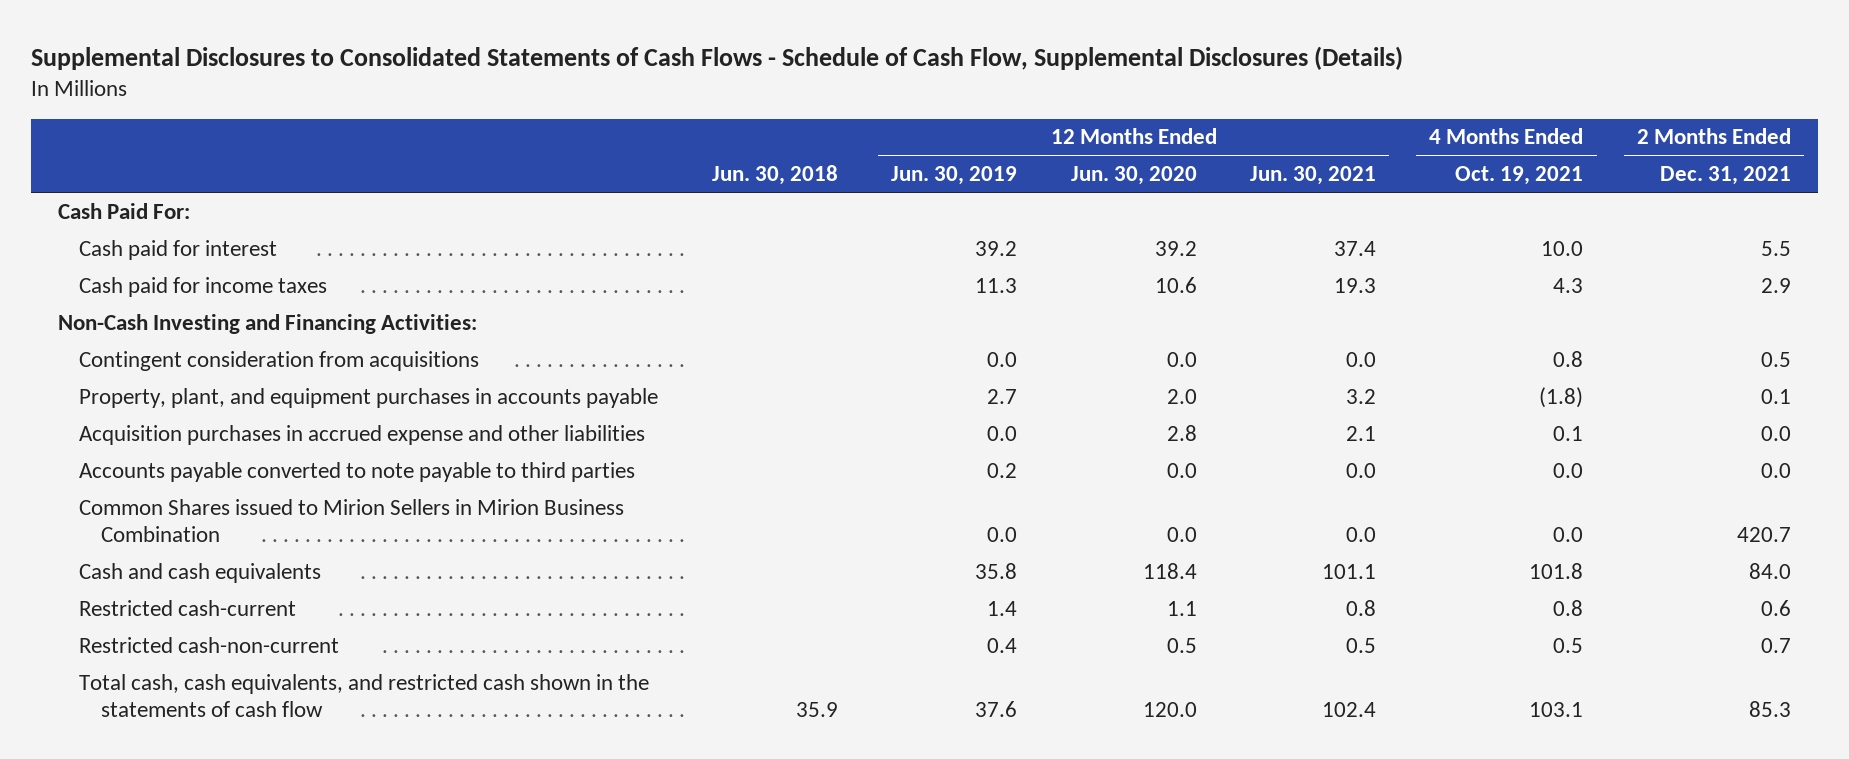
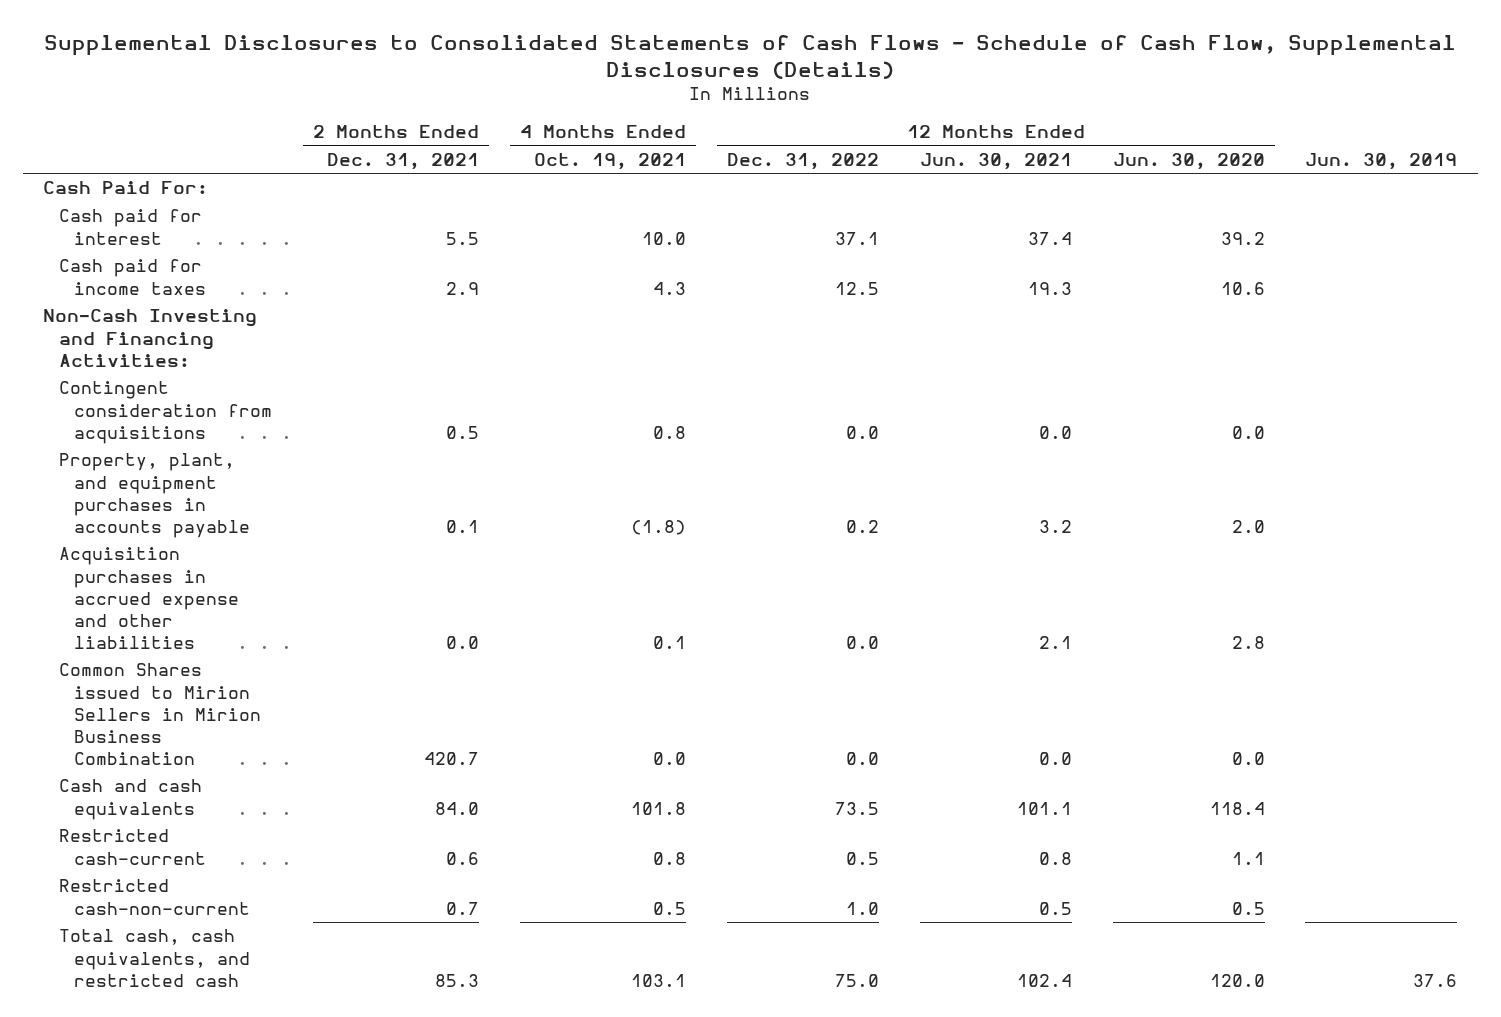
- | Jun. 30, 2018 | 12 Months Ended Jun. 30, 2019 | 12 Months Ended Jun. 30, 2020 | 12 Months Ended Jun. 30, 2021 | 4 Months Ended Oct. 19, 2021 | 2 Months Ended Dec. 31, 2021
+ | 2 Months Ended Dec. 31, 2021 | 4 Months Ended Oct. 19, 2021 | 12 Months Ended Dec. 31, 2022 | 12 Months Ended Jun. 30, 2021 | 12 Months Ended Jun. 30, 2020 | Jun. 30, 2019
- Accounts payable converted to note payable to third parties | | 0.2 | 0.0 | 0.0 | 0.0 | 0.0
- Total cash, cash equivalents, and restricted cash shown in the statements of cash flow | 35.9 | 37.6 | 120.0 | 102.4 | 103.1 | 85.3
+ Total cash, cash equivalents, and restricted cash | 85.3 | 103.1 | 75.0 | 102.4 | 120.0 | 37.6

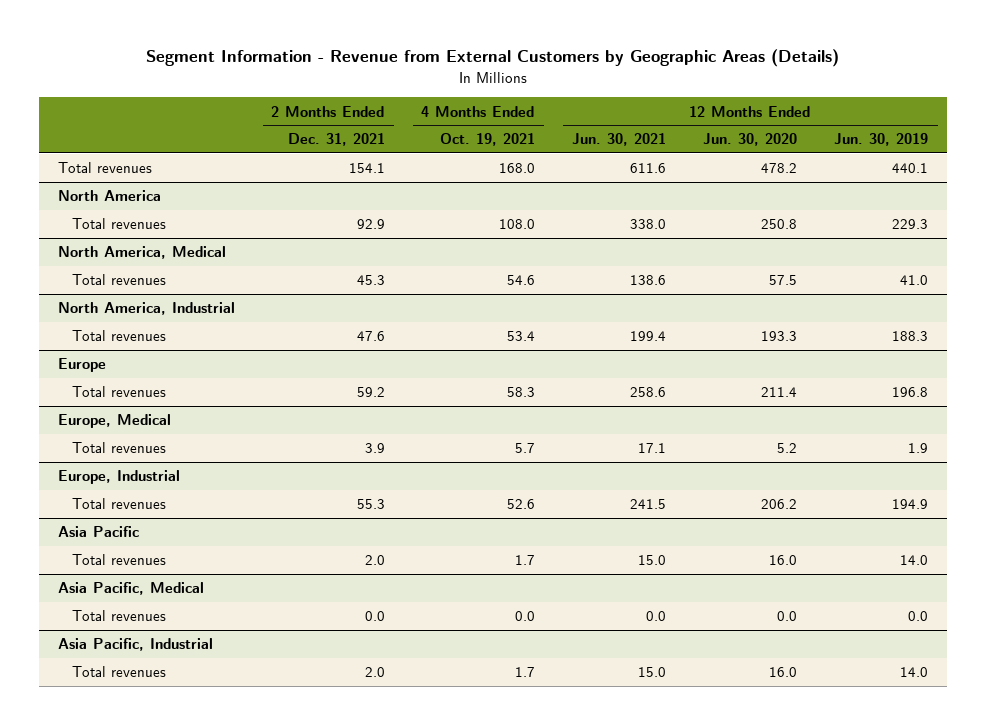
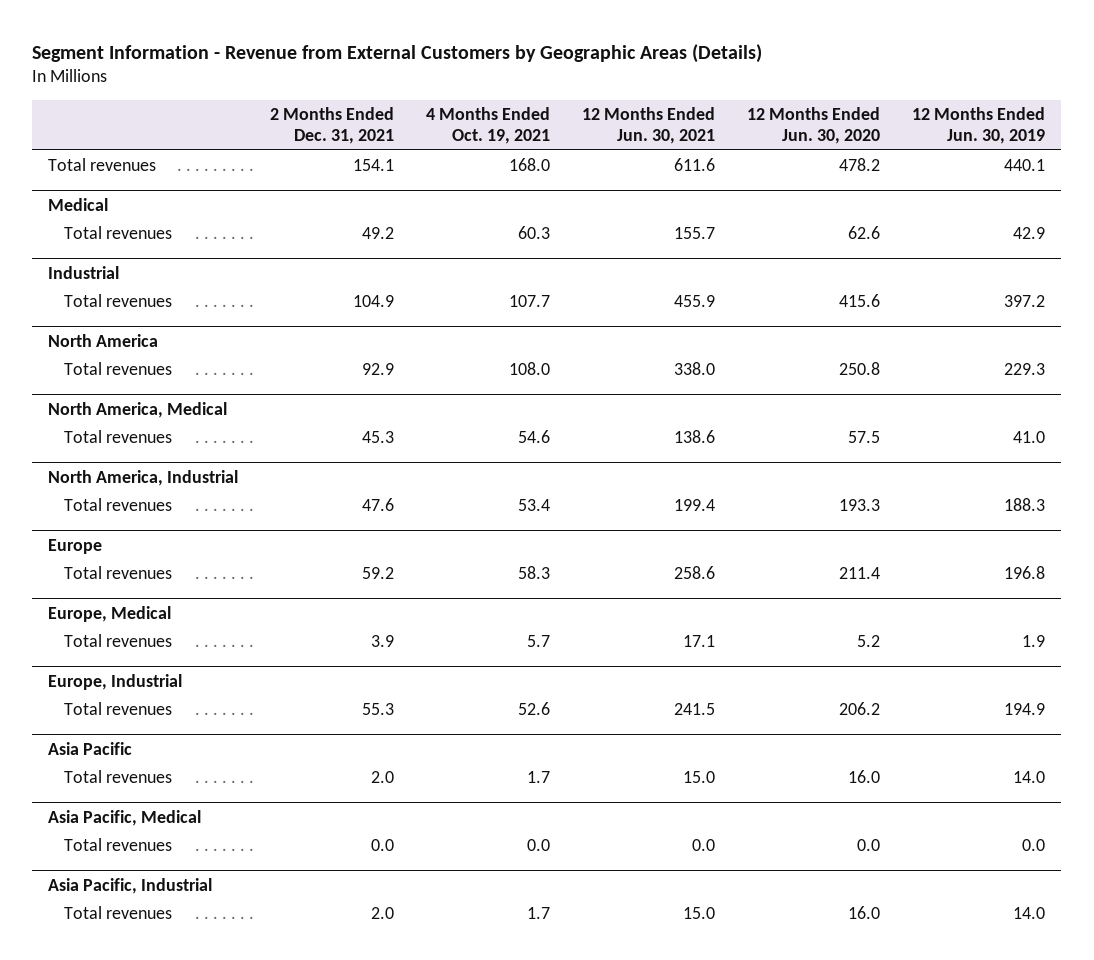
+ Medical
+ Total revenues | 49.2 | 60.3 | 155.7 | 62.6 | 42.9
+ Industrial
+ Total revenues | 104.9 | 107.7 | 455.9 | 415.6 | 397.2

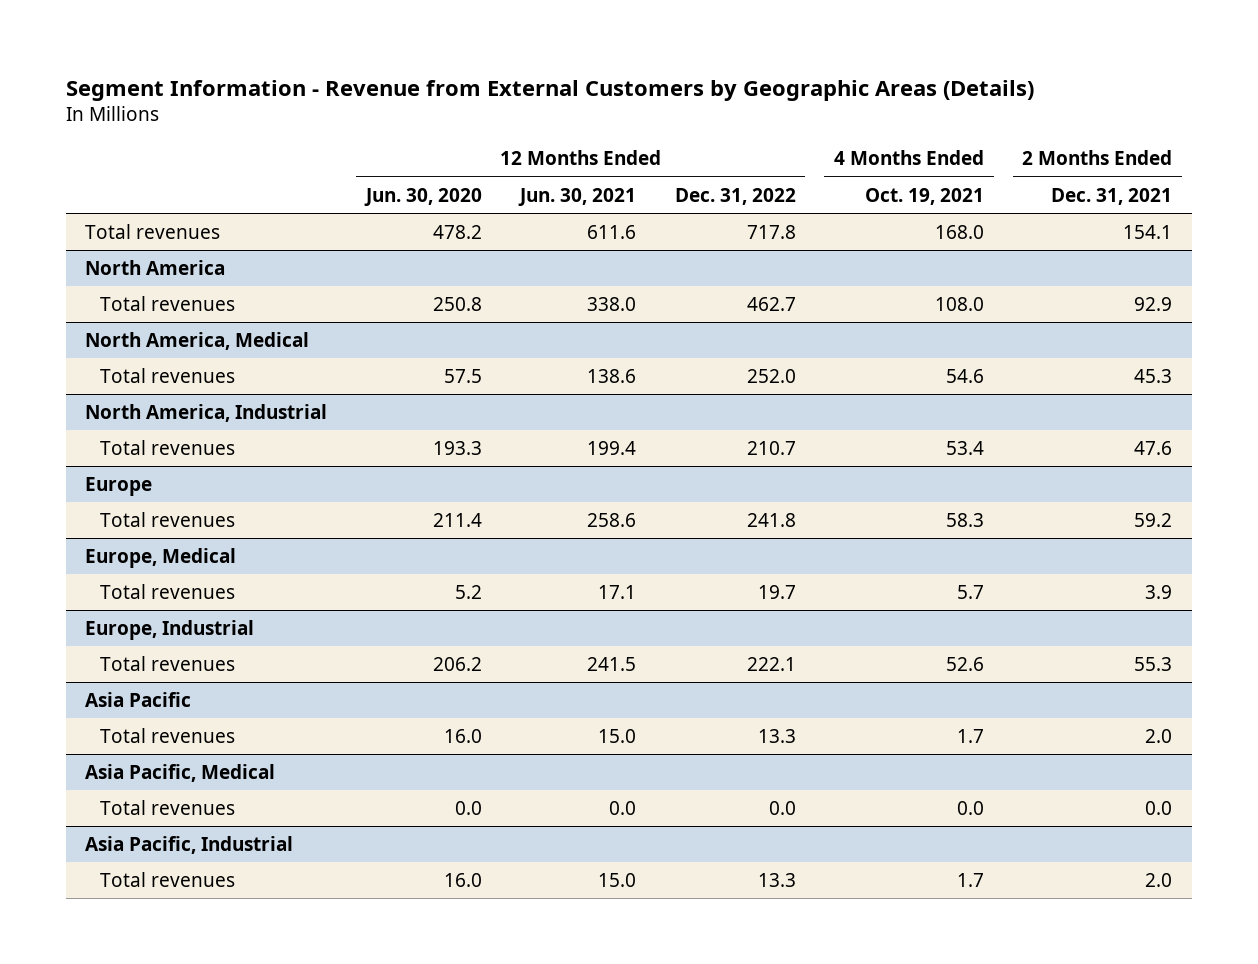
- | 2 Months Ended Dec. 31, 2021 | 4 Months Ended Oct. 19, 2021 | 12 Months Ended Jun. 30, 2021 | 12 Months Ended Jun. 30, 2020 | 12 Months Ended Jun. 30, 2019
+ | 12 Months Ended Jun. 30, 2020 | 12 Months Ended Jun. 30, 2021 | 12 Months Ended Dec. 31, 2022 | 4 Months Ended Oct. 19, 2021 | 2 Months Ended Dec. 31, 2021
- Medical
- Total revenues | 49.2 | 60.3 | 155.7 | 62.6 | 42.9
- Industrial
- Total revenues | 104.9 | 107.7 | 455.9 | 415.6 | 397.2

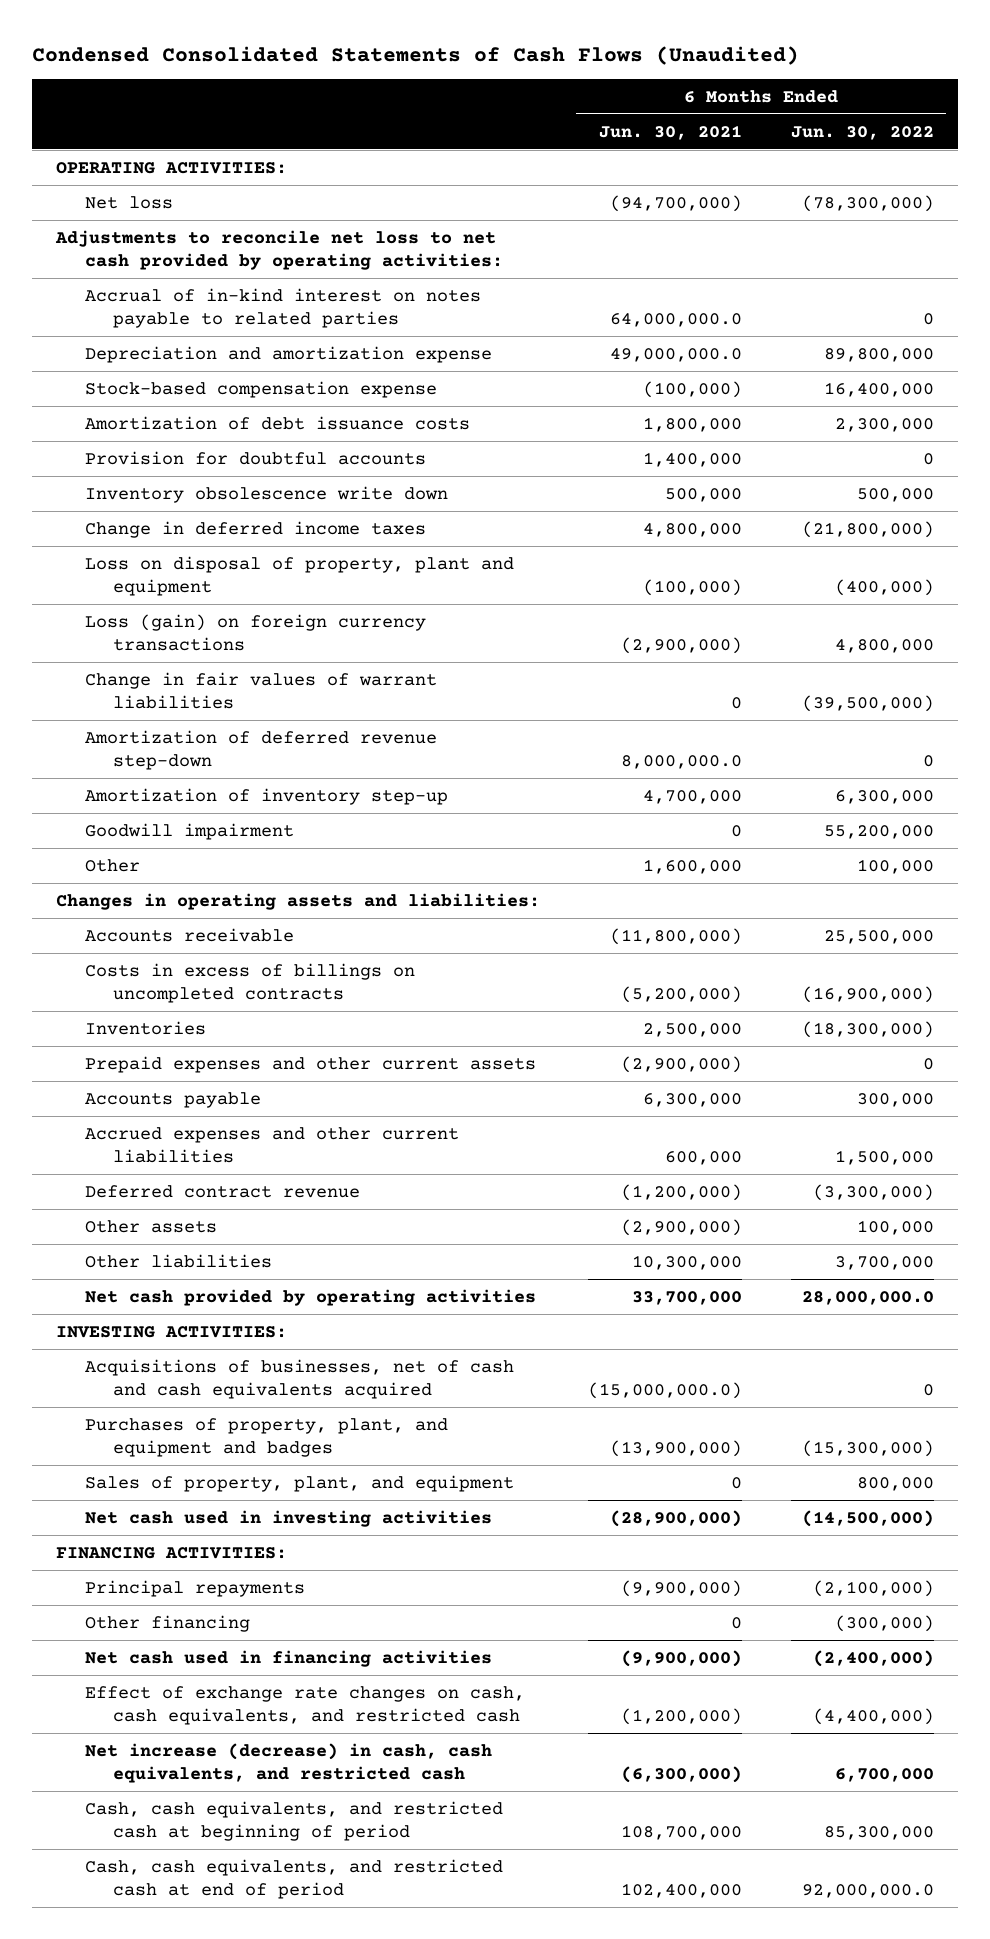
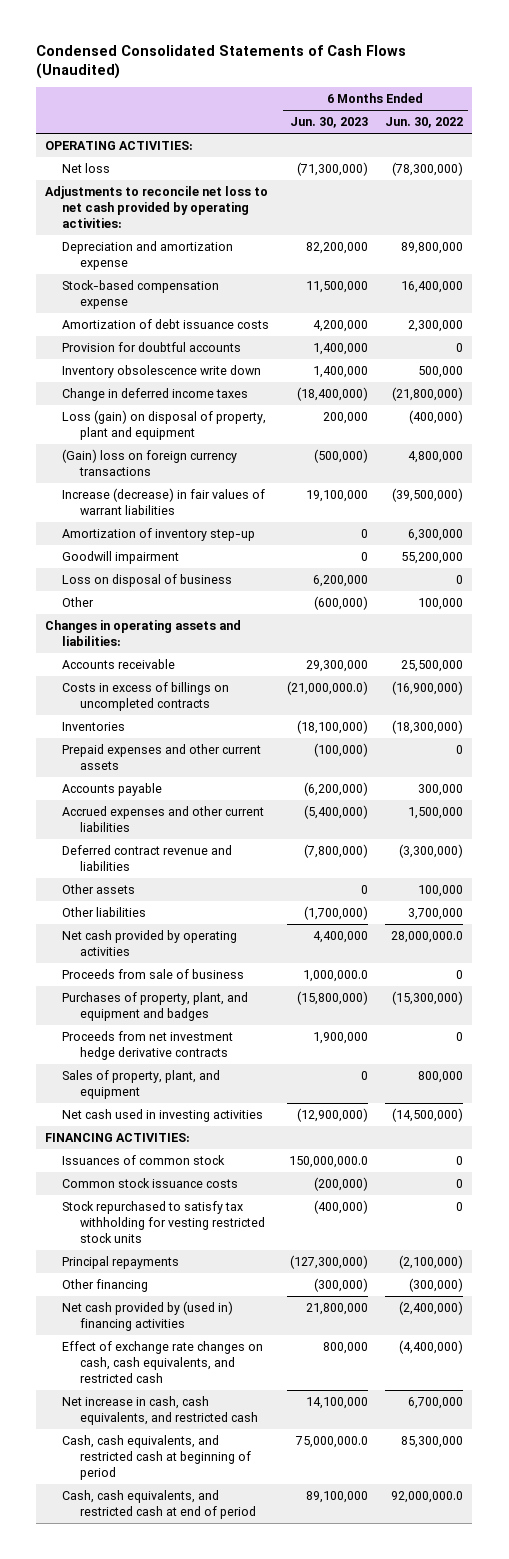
- | 6 Months Ended Jun. 30, 2021 | 6 Months Ended Jun. 30, 2022
+ | 6 Months Ended Jun. 30, 2023 | 6 Months Ended Jun. 30, 2022
- Accrual of in-kind interest on notes payable to related parties | 64,000,000.0 | 0
- Loss on disposal of property, plant and equipment | (100,000) | (400,000)
- Loss (gain) on foreign currency transactions | (2,900,000) | 4,800,000
- Change in fair values of warrant liabilities | 0 | (39,500,000)
- Amortization of deferred revenue step-down | 8,000,000.0 | 0
+ Loss (gain) on disposal of property, plant and equipment | 200,000 | (400,000)
+ (Gain) loss on foreign currency transactions | (500,000) | 4,800,000
+ Increase (decrease) in fair values of warrant liabilities | 19,100,000 | (39,500,000)
+ Loss on disposal of business | 6,200,000 | 0
- Deferred contract revenue | (1,200,000) | (3,300,000)
+ Deferred contract revenue and liabilities | (7,800,000) | (3,300,000)
- INVESTING ACTIVITIES:
- Acquisitions of businesses, net of cash and cash equivalents acquired | (15,000,000.0) | 0
+ Proceeds from sale of business | 1,000,000.0 | 0
+ Proceeds from net investment hedge derivative contracts | 1,900,000 | 0
+ Issuances of common stock | 150,000,000.0 | 0
+ Common stock issuance costs | (200,000) | 0
+ Stock repurchased to satisfy tax withholding for vesting restricted stock units | (400,000) | 0
- Net cash used in financing activities | (9,900,000) | (2,400,000)
+ Net cash provided by (used in) financing activities | 21,800,000 | (2,400,000)
- Net increase (decrease) in cash, cash equivalents, and restricted cash | (6,300,000) | 6,700,000
+ Net increase in cash, cash equivalents, and restricted cash | 14,100,000 | 6,700,000

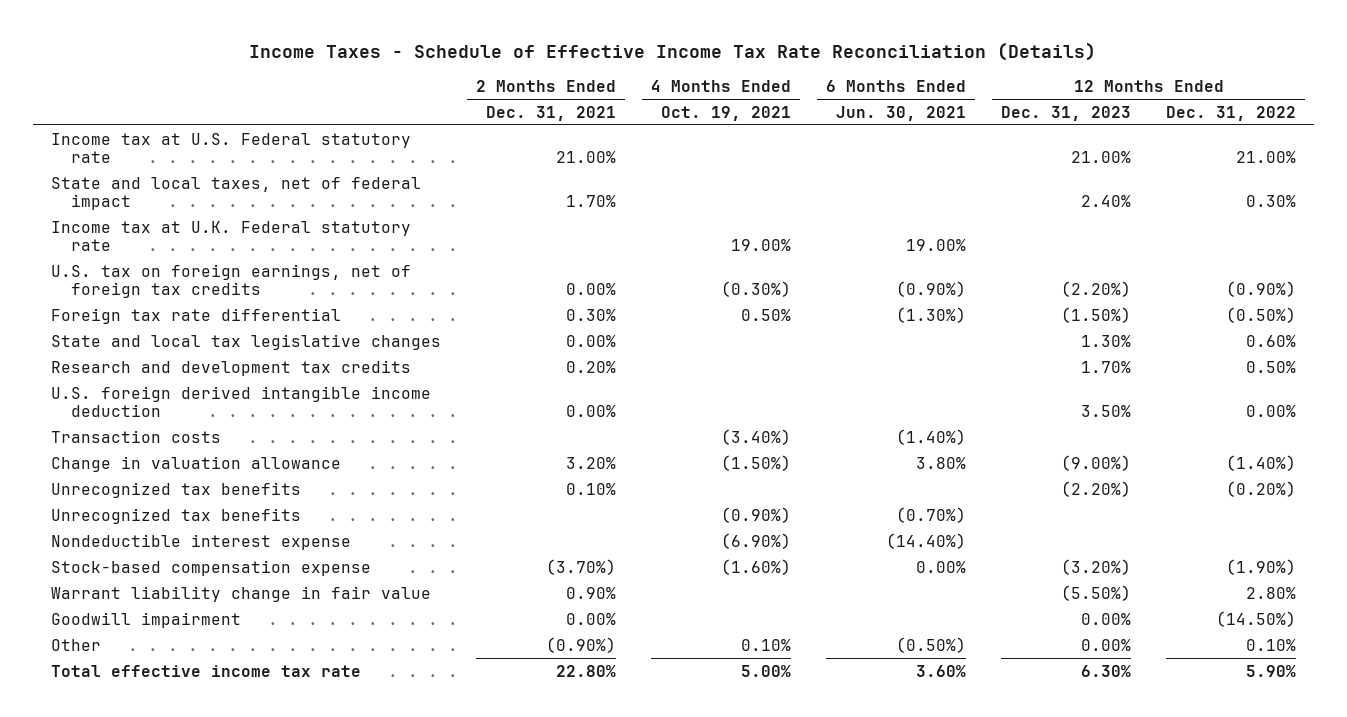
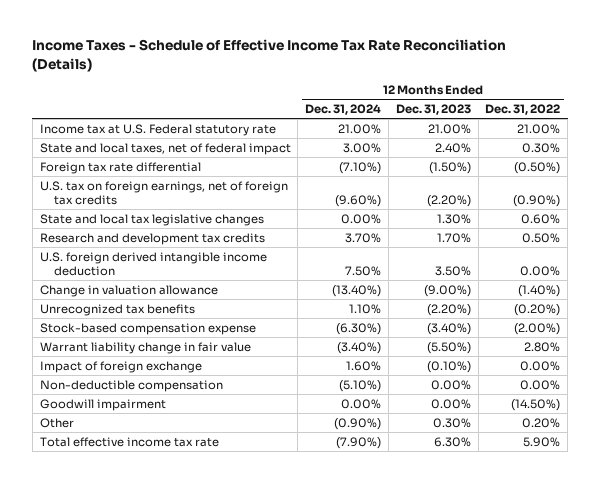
- | 2 Months Ended Dec. 31, 2021 | 4 Months Ended Oct. 19, 2021 | 6 Months Ended Jun. 30, 2021 | 12 Months Ended Dec. 31, 2023 | 12 Months Ended Dec. 31, 2022
+ | 12 Months Ended Dec. 31, 2024 | 12 Months Ended Dec. 31, 2023 | 12 Months Ended Dec. 31, 2022
- Income tax at U.K. Federal statutory rate | | 19.00% | 19.00% | |
moved down: U.S. tax on foreign earnings, net of foreign tax credits | (9.60%) | (2.20%) | (0.90%)
- Transaction costs | | (3.40%) | (1.40%) | |
- Unrecognized tax benefits | | (0.90%) | (0.70%) | |
- Nondeductible interest expense | | (6.90%) | (14.40%) | |
- Stock-based compensation expense | (3.70%) | (1.60%) | 0.00% | (3.20%) | (1.90%)
+ Stock-based compensation expense | (6.30%) | (3.40%) | (2.00%)
+ Impact of foreign exchange | 1.60% | (0.10%) | 0.00%
+ Non-deductible compensation | (5.10%) | 0.00% | 0.00%
- Other | (0.90%) | 0.10% | (0.50%) | 0.00% | 0.10%
+ Other | (0.90%) | 0.30% | 0.20%

